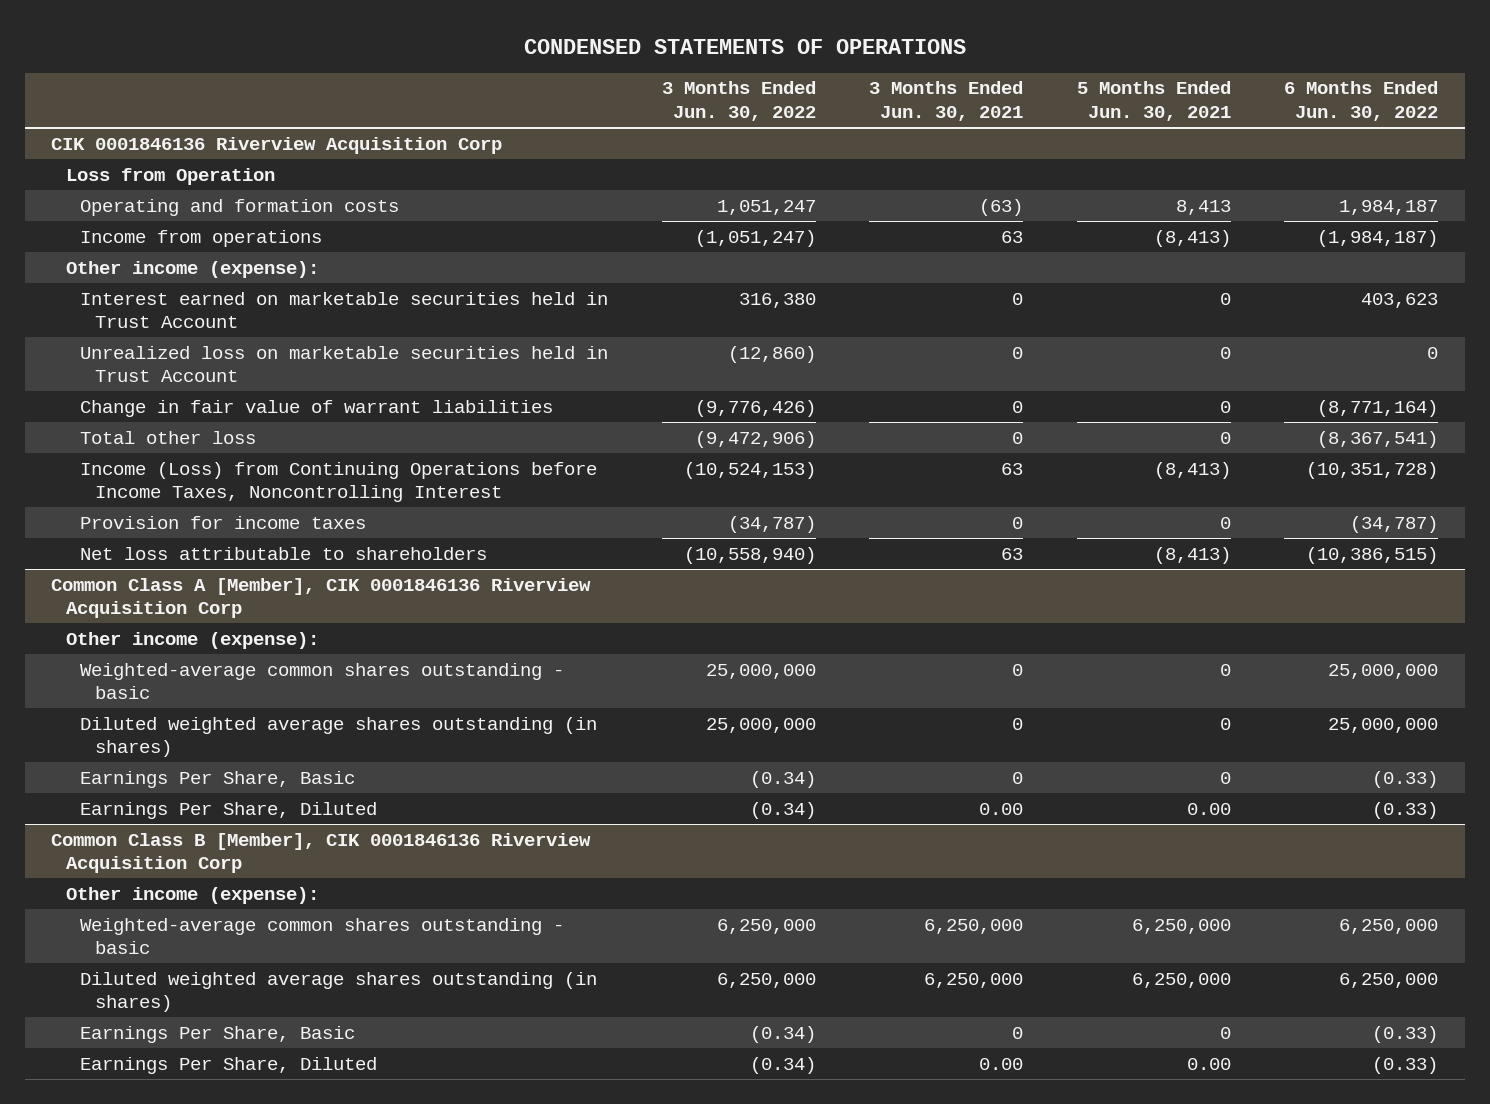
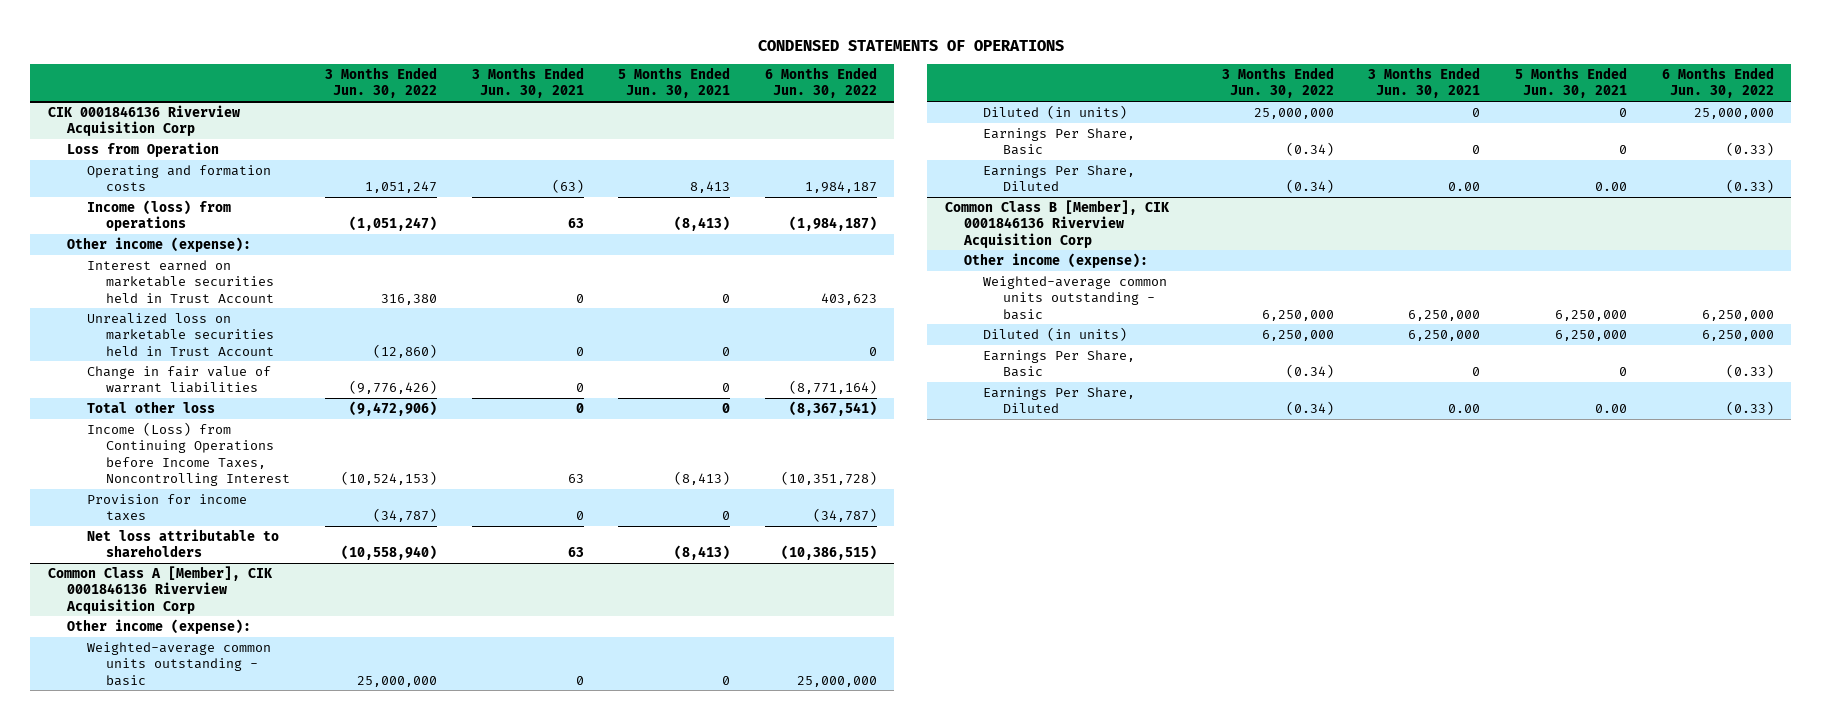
@ CIK 0001846136 Riverview Acquisition Corp
- Income from operations | (1,051,247) | 63 | (8,413) | (1,984,187)
+ Income (loss) from operations | (1,051,247) | 63 | (8,413) | (1,984,187)
@ Common Class A [Member], CIK 0001846136 Riverview Acquisition Corp
- Weighted-average common shares outstanding - basic | 25,000,000 | 0 | 0 | 25,000,000
- Diluted weighted average shares outstanding (in shares) | 25,000,000 | 0 | 0 | 25,000,000
+ Weighted-average common units outstanding - basic | 25,000,000 | 0 | 0 | 25,000,000
+ Diluted (in units) | 25,000,000 | 0 | 0 | 25,000,000
@ Common Class B [Member], CIK 0001846136 Riverview Acquisition Corp
- Weighted-average common shares outstanding - basic | 6,250,000 | 6,250,000 | 6,250,000 | 6,250,000
- Diluted weighted average shares outstanding (in shares) | 6,250,000 | 6,250,000 | 6,250,000 | 6,250,000
+ Weighted-average common units outstanding - basic | 6,250,000 | 6,250,000 | 6,250,000 | 6,250,000
+ Diluted (in units) | 6,250,000 | 6,250,000 | 6,250,000 | 6,250,000

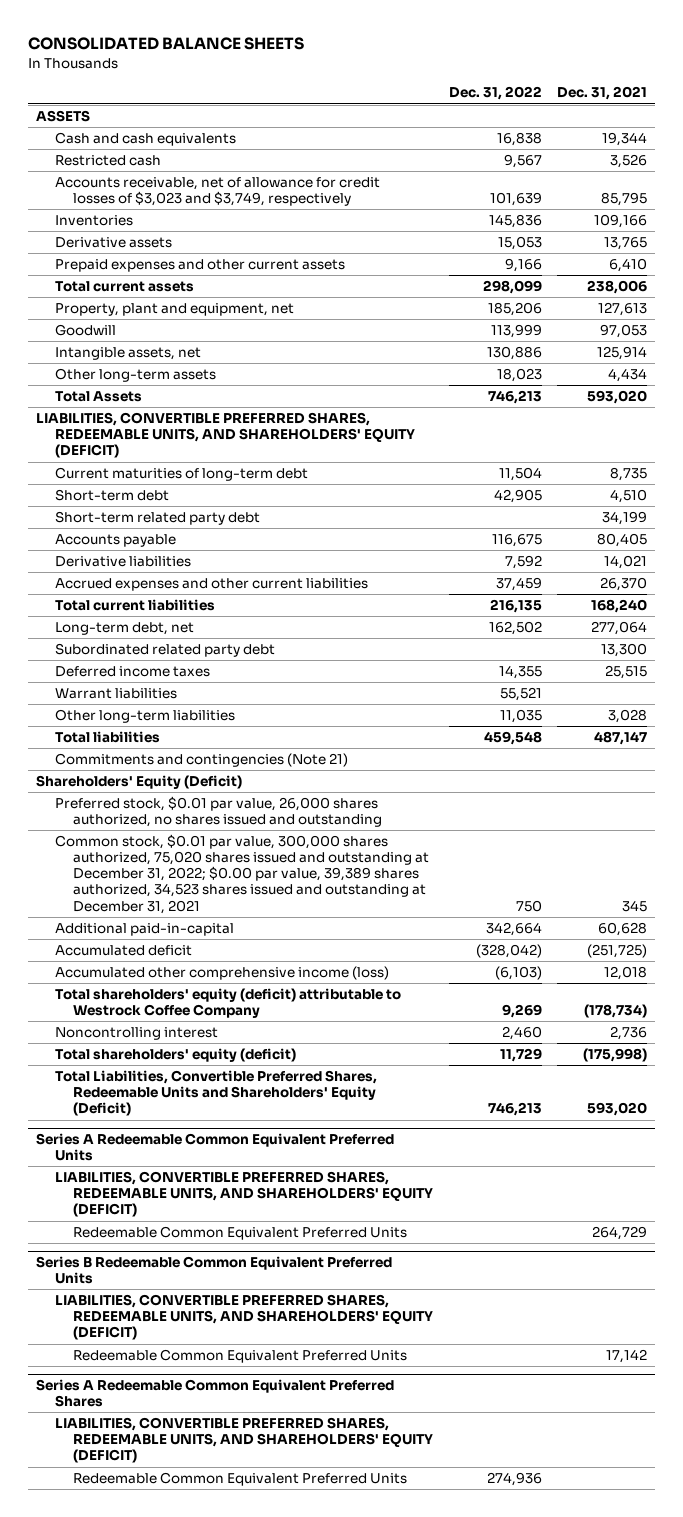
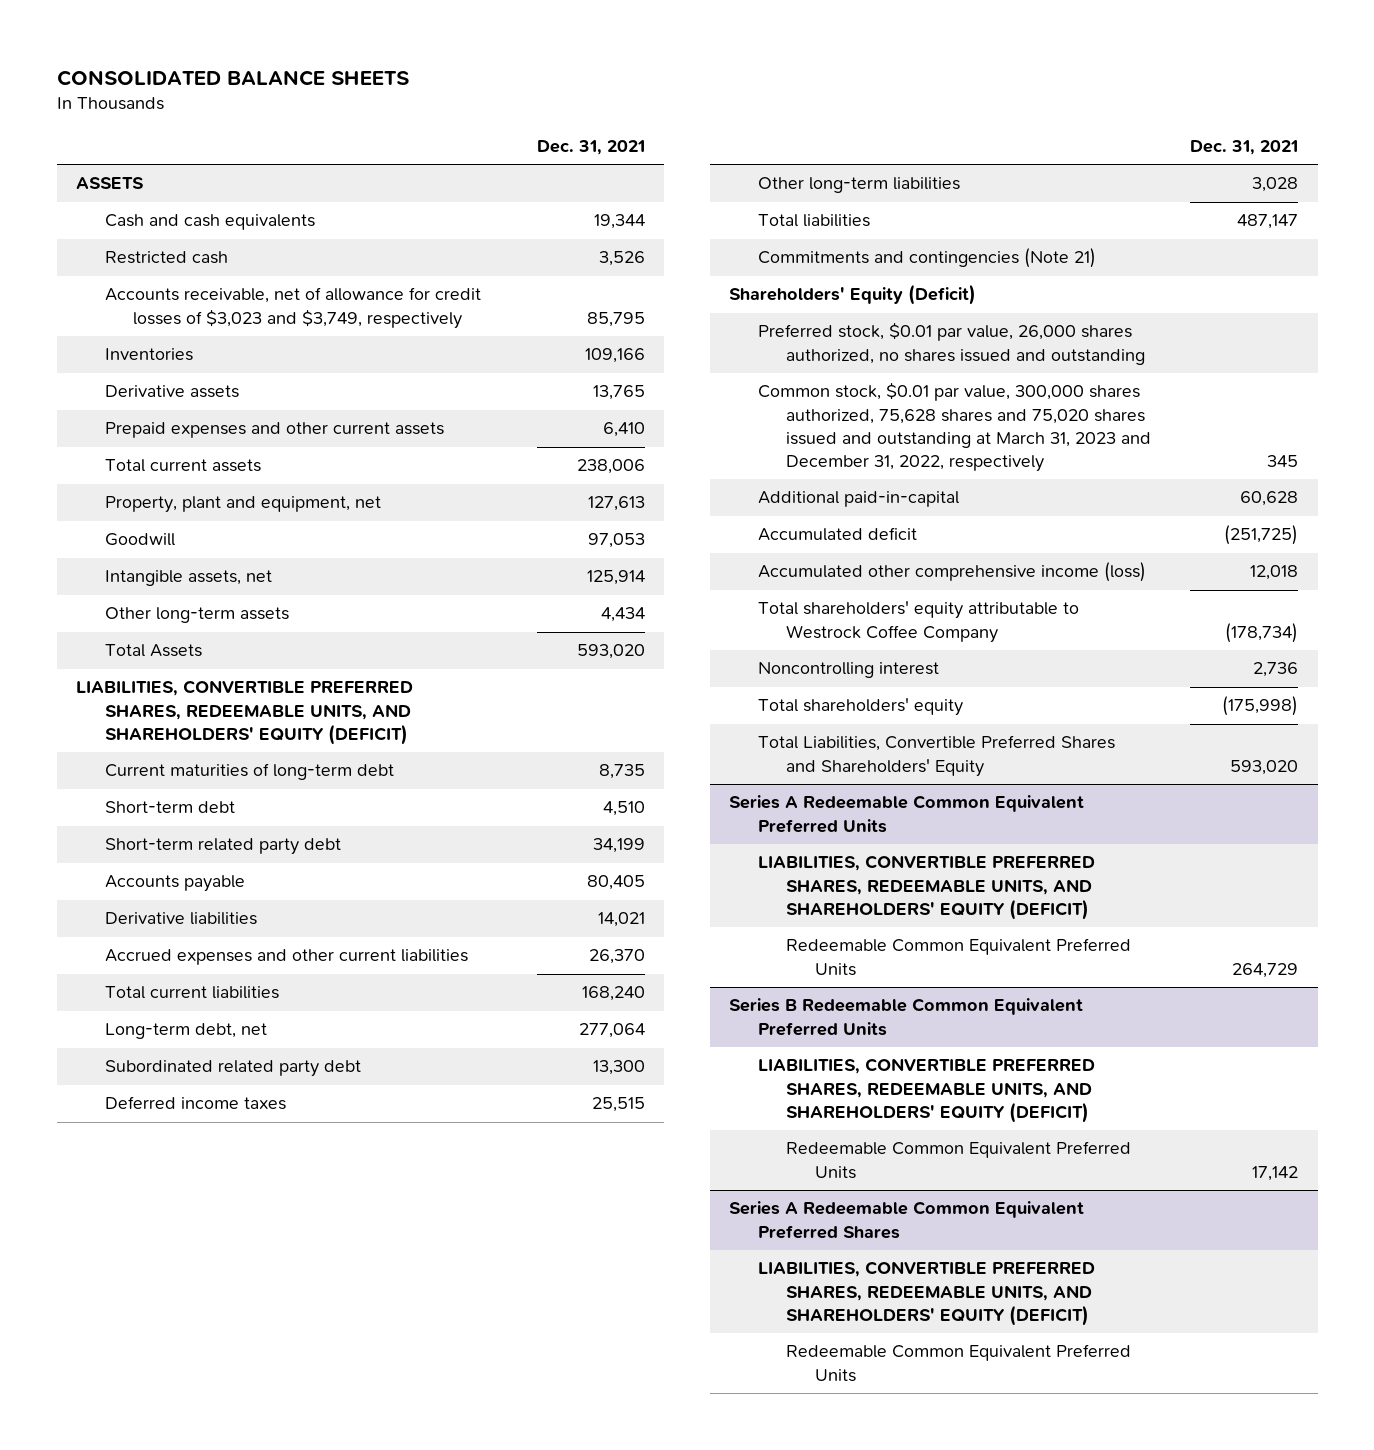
- | Dec. 31, 2022 | Dec. 31, 2021
+ | Dec. 31, 2021
- Warrant liabilities | 55,521 |
- Common stock, $0.01 par value, 300,000 shares authorized, 75,020 shares issued and outstanding at December 31, 2022; $0.00 par value, 39,389 shares authorized, 34,523 shares issued and outstanding at December 31, 2021 | 750 | 345
+ Common stock, $0.01 par value, 300,000 shares authorized, 75,628 shares and 75,020 shares issued and outstanding at March 31, 2023 and December 31, 2022, respectively | 345
- Total shareholders' equity (deficit) attributable to Westrock Coffee Company | 9,269 | (178,734)
+ Total shareholders' equity attributable to Westrock Coffee Company | (178,734)
- Total shareholders' equity (deficit) | 11,729 | (175,998)
- Total Liabilities, Convertible Preferred Shares, Redeemable Units and Shareholders' Equity (Deficit) | 746,213 | 593,020
+ Total shareholders' equity | (175,998)
+ Total Liabilities, Convertible Preferred Shares and Shareholders' Equity | 593,020

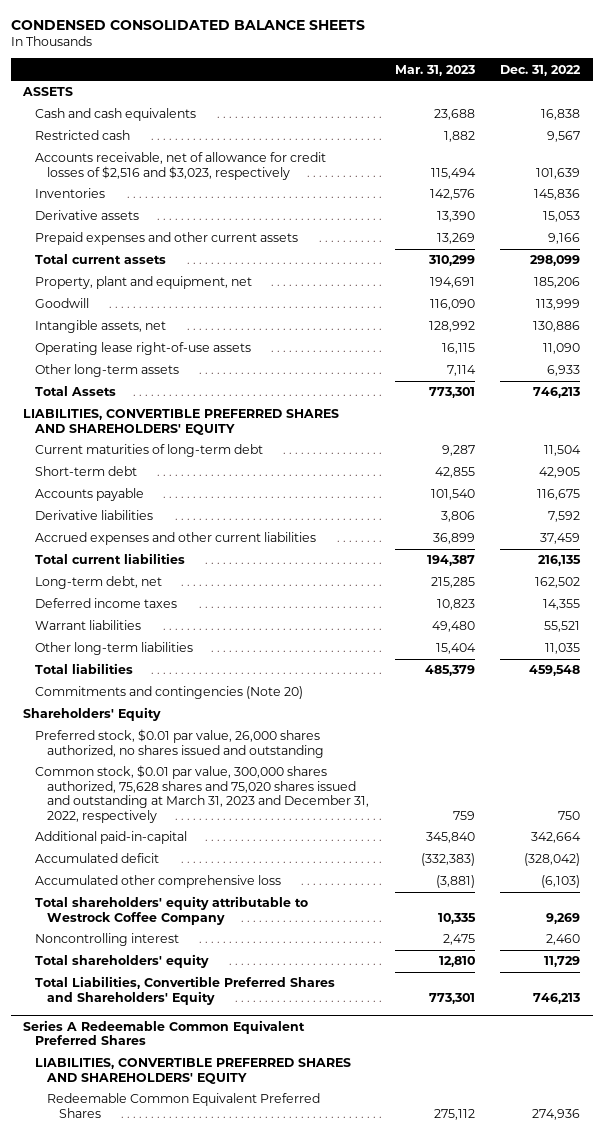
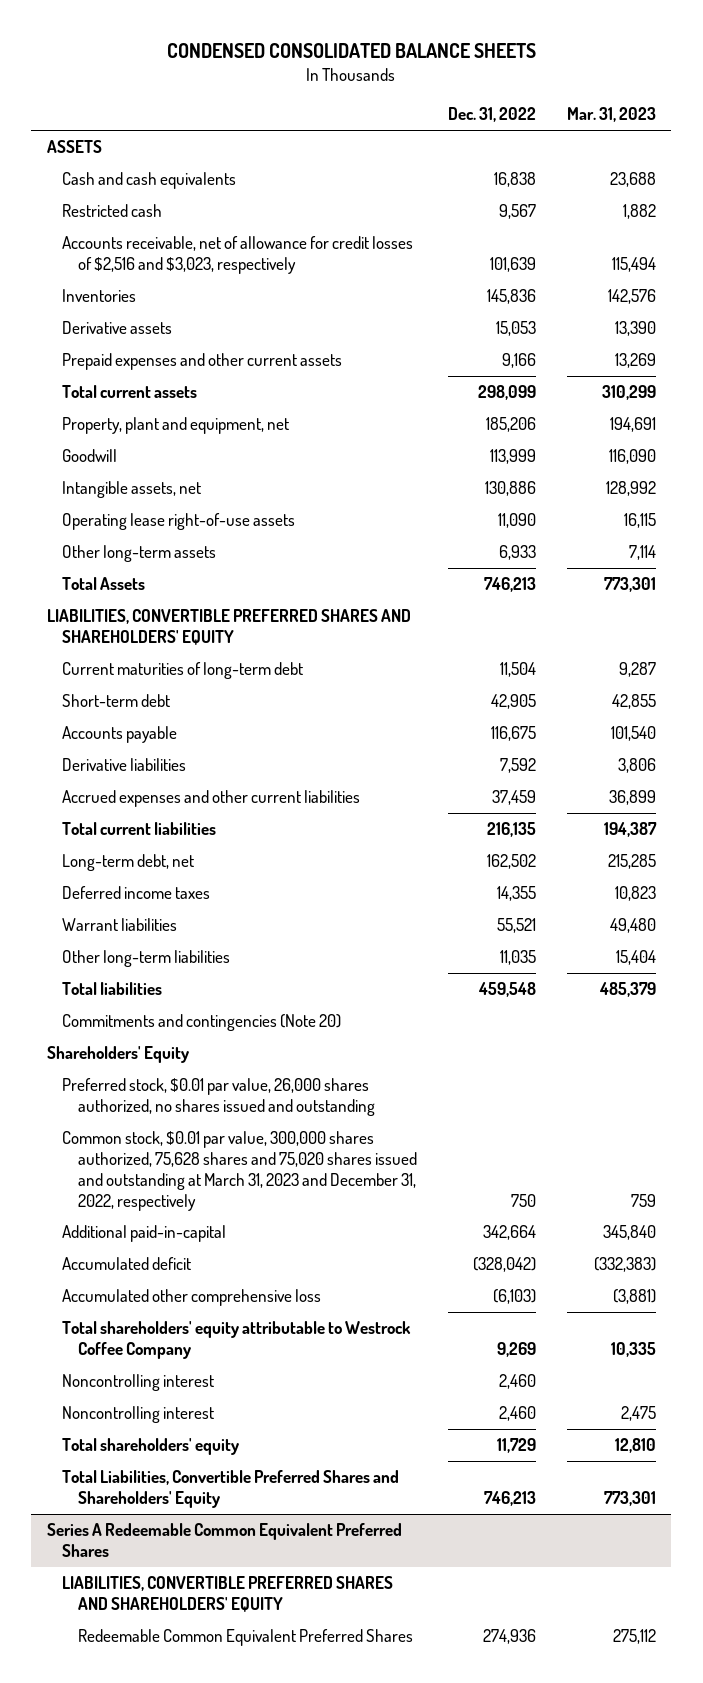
- | Mar. 31, 2023 | Dec. 31, 2022
+ | Dec. 31, 2022 | Mar. 31, 2023
+ Noncontrolling interest | 2,460 |

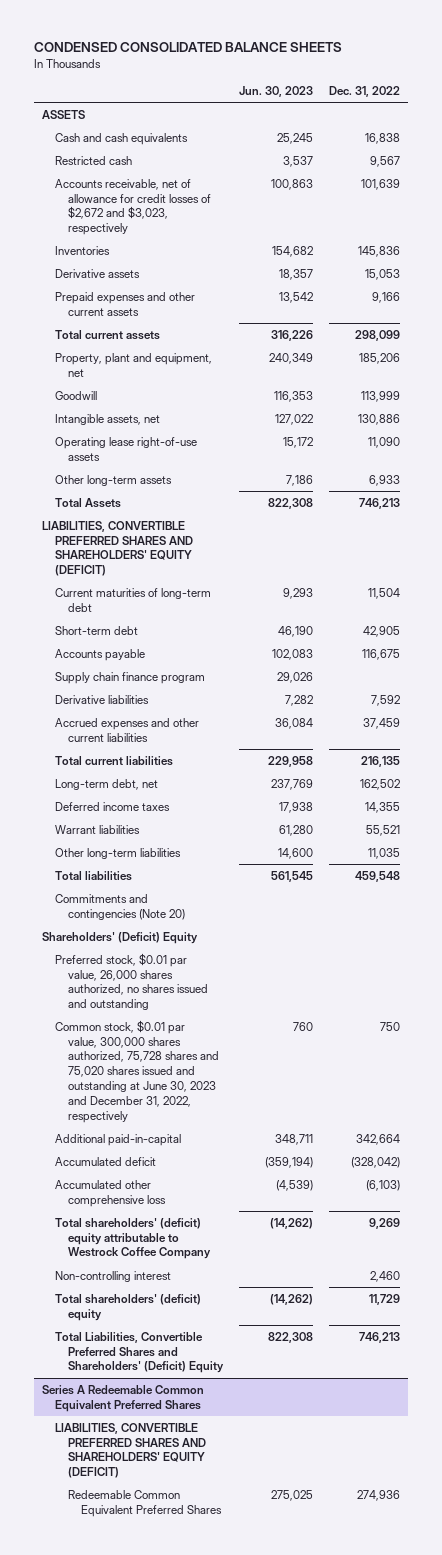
- | Dec. 31, 2022 | Mar. 31, 2023
+ | Jun. 30, 2023 | Dec. 31, 2022
- Accounts receivable, net of allowance for credit losses of $2,516 and $3,023, respectively | 101,639 | 115,494
+ Accounts receivable, net of allowance for credit losses of $2,672 and $3,023, respectively | 100,863 | 101,639
- LIABILITIES, CONVERTIBLE PREFERRED SHARES AND SHAREHOLDERS' EQUITY
+ LIABILITIES, CONVERTIBLE PREFERRED SHARES AND SHAREHOLDERS' EQUITY (DEFICIT)
+ Supply chain finance program | 29,026 |
- Shareholders' Equity
+ Shareholders' (Deficit) Equity
- Common stock, $0.01 par value, 300,000 shares authorized, 75,628 shares and 75,020 shares issued and outstanding at March 31, 2023 and December 31, 2022, respectively | 750 | 759
+ Common stock, $0.01 par value, 300,000 shares authorized, 75,728 shares and 75,020 shares issued and outstanding at June 30, 2023 and December 31, 2022, respectively | 760 | 750
- Total shareholders' equity attributable to Westrock Coffee Company | 9,269 | 10,335
- Noncontrolling interest | 2,460 |
- Noncontrolling interest | 2,460 | 2,475
- Total shareholders' equity | 11,729 | 12,810
- Total Liabilities, Convertible Preferred Shares and Shareholders' Equity | 746,213 | 773,301
+ Total shareholders' (deficit) equity attributable to Westrock Coffee Company | (14,262) | 9,269
+ Non-controlling interest | | 2,460
+ Total shareholders' (deficit) equity | (14,262) | 11,729
+ Total Liabilities, Convertible Preferred Shares and Shareholders' (Deficit) Equity | 822,308 | 746,213
@ Series A Redeemable Common Equivalent Preferred Shares
- LIABILITIES, CONVERTIBLE PREFERRED SHARES AND SHAREHOLDERS' EQUITY
+ LIABILITIES, CONVERTIBLE PREFERRED SHARES AND SHAREHOLDERS' EQUITY (DEFICIT)

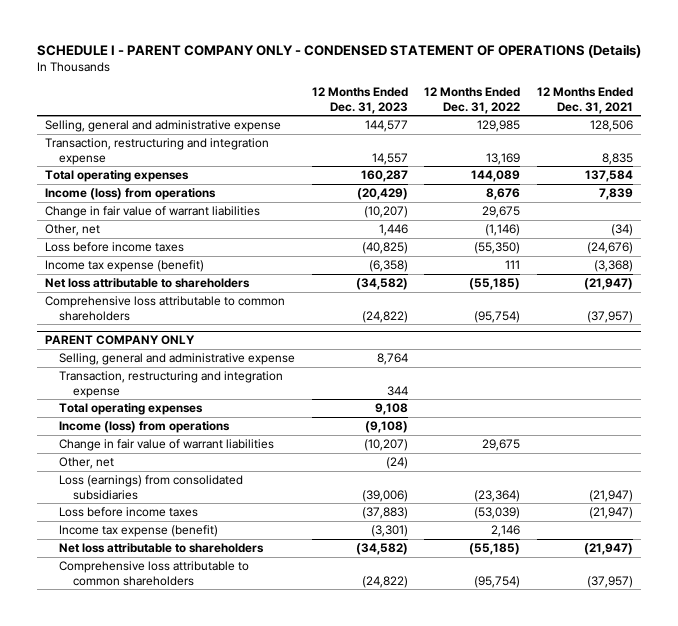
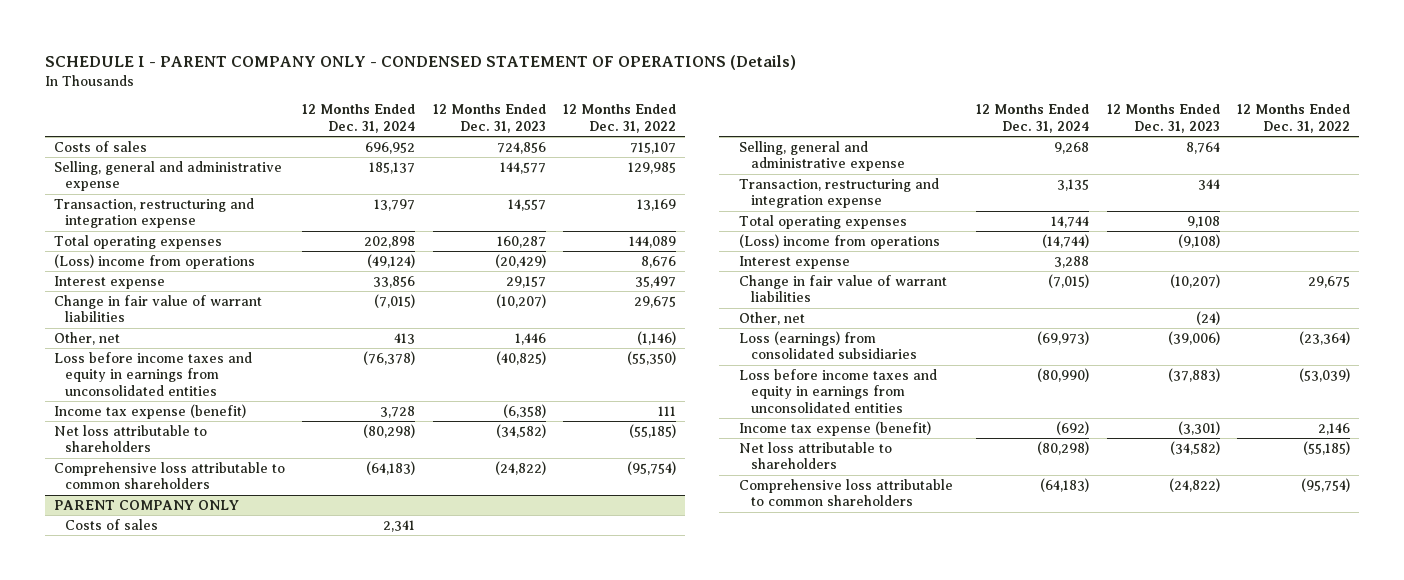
- | 12 Months Ended Dec. 31, 2023 | 12 Months Ended Dec. 31, 2022 | 12 Months Ended Dec. 31, 2021
+ | 12 Months Ended Dec. 31, 2024 | 12 Months Ended Dec. 31, 2023 | 12 Months Ended Dec. 31, 2022
+ Costs of sales | 696,952 | 724,856 | 715,107
- Income (loss) from operations | (20,429) | 8,676 | 7,839
+ (Loss) income from operations | (49,124) | (20,429) | 8,676
+ Interest expense | 33,856 | 29,157 | 35,497
- Loss before income taxes | (40,825) | (55,350) | (24,676)
+ Loss before income taxes and equity in earnings from unconsolidated entities | (76,378) | (40,825) | (55,350)
@ PARENT COMPANY ONLY
+ Costs of sales | 2,341 | |
- Income (loss) from operations | (9,108) | |
+ (Loss) income from operations | (14,744) | (9,108) |
+ Interest expense | 3,288 | |
- Loss before income taxes | (37,883) | (53,039) | (21,947)
+ Loss before income taxes and equity in earnings from unconsolidated entities | (80,990) | (37,883) | (53,039)

